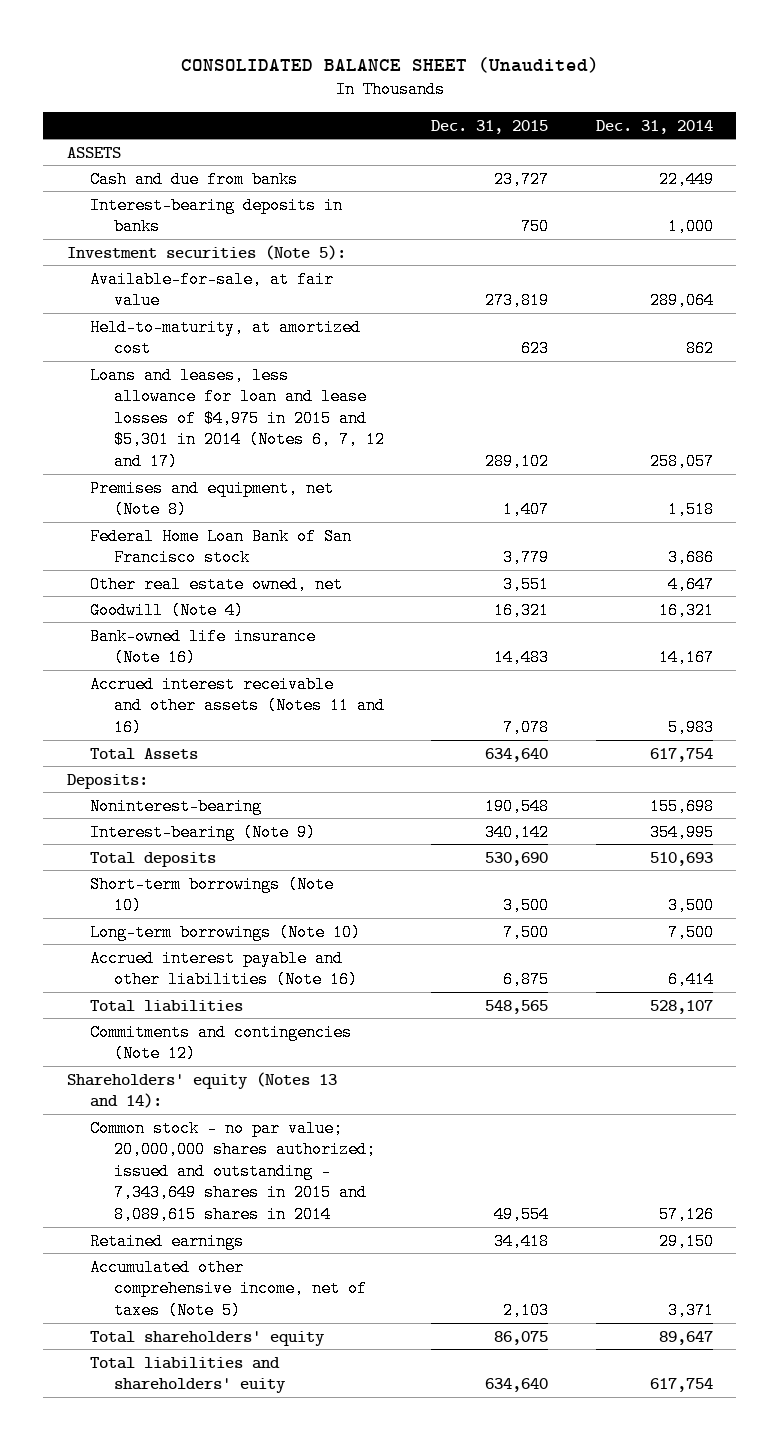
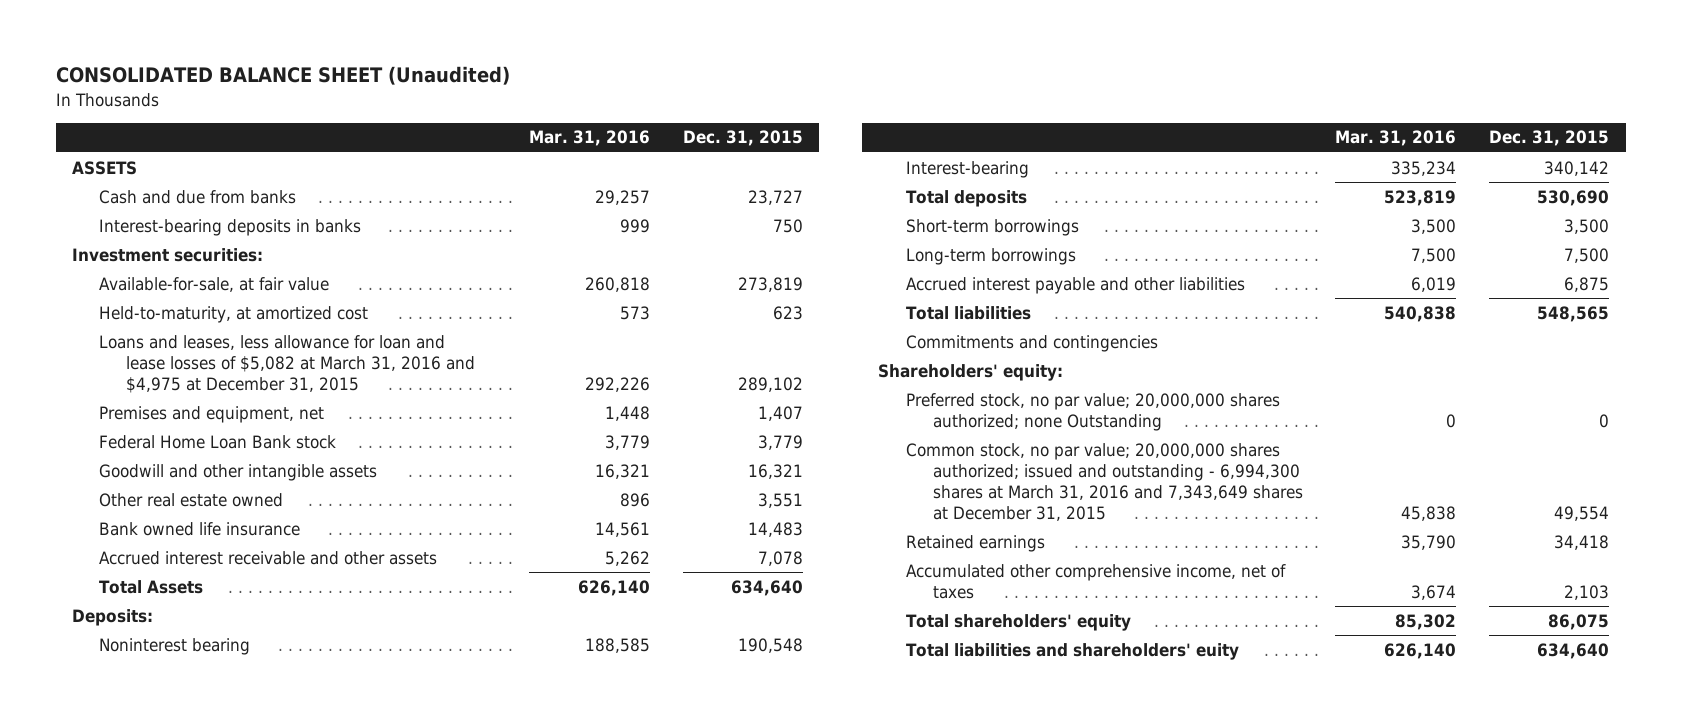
- | Dec. 31, 2015 | Dec. 31, 2014
+ | Mar. 31, 2016 | Dec. 31, 2015
- Investment securities (Note 5):
+ Investment securities:
- Loans and leases, less allowance for loan and lease losses of $4,975 in 2015 and $5,301 in 2014 (Notes 6, 7, 12 and 17) | 289,102 | 258,057
- Premises and equipment, net (Note 8) | 1,407 | 1,518
- Federal Home Loan Bank of San Francisco stock | 3,779 | 3,686
- Other real estate owned, net | 3,551 | 4,647
- Goodwill (Note 4) | 16,321 | 16,321
- Bank-owned life insurance (Note 16) | 14,483 | 14,167
- Accrued interest receivable and other assets (Notes 11 and 16) | 7,078 | 5,983
+ Loans and leases, less allowance for loan and lease losses of $5,082 at March 31, 2016 and $4,975 at December 31, 2015 | 292,226 | 289,102
+ Premises and equipment, net | 1,448 | 1,407
+ Federal Home Loan Bank stock | 3,779 | 3,779
+ Goodwill and other intangible assets | 16,321 | 16,321
+ Other real estate owned | 896 | 3,551
+ Bank owned life insurance | 14,561 | 14,483
+ Accrued interest receivable and other assets | 5,262 | 7,078
- Noninterest-bearing | 190,548 | 155,698
- Interest-bearing (Note 9) | 340,142 | 354,995
+ Noninterest bearing | 188,585 | 190,548
+ Interest-bearing | 335,234 | 340,142
- Short-term borrowings (Note 10) | 3,500 | 3,500
- Long-term borrowings (Note 10) | 7,500 | 7,500
- Accrued interest payable and other liabilities (Note 16) | 6,875 | 6,414
+ Short-term borrowings | 3,500 | 3,500
+ Long-term borrowings | 7,500 | 7,500
+ Accrued interest payable and other liabilities | 6,019 | 6,875
- Commitments and contingencies (Note 12)
- Shareholders' equity (Notes 13 and 14):
- Common stock - no par value; 20,000,000 shares authorized; issued and outstanding - 7,343,649 shares in 2015 and 8,089,615 shares in 2014 | 49,554 | 57,126
+ Commitments and contingencies
+ Shareholders' equity:
+ Preferred stock, no par value; 20,000,000 shares authorized; none Outstanding | 0 | 0
+ Common stock, no par value; 20,000,000 shares authorized; issued and outstanding - 6,994,300 shares at March 31, 2016 and 7,343,649 shares at December 31, 2015 | 45,838 | 49,554
- Accumulated other comprehensive income, net of taxes (Note 5) | 2,103 | 3,371
+ Accumulated other comprehensive income, net of taxes | 3,674 | 2,103

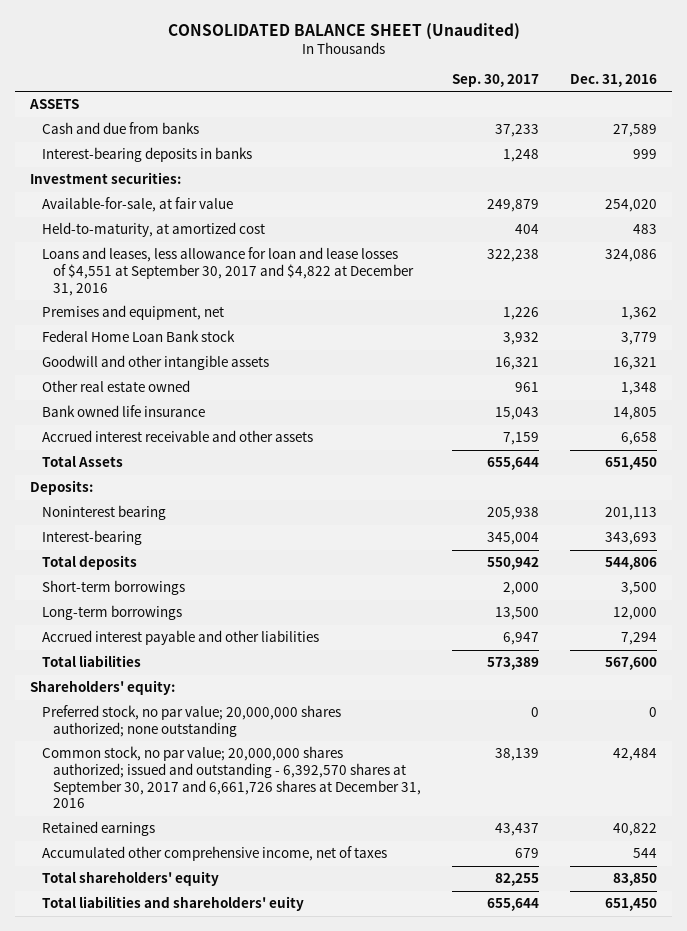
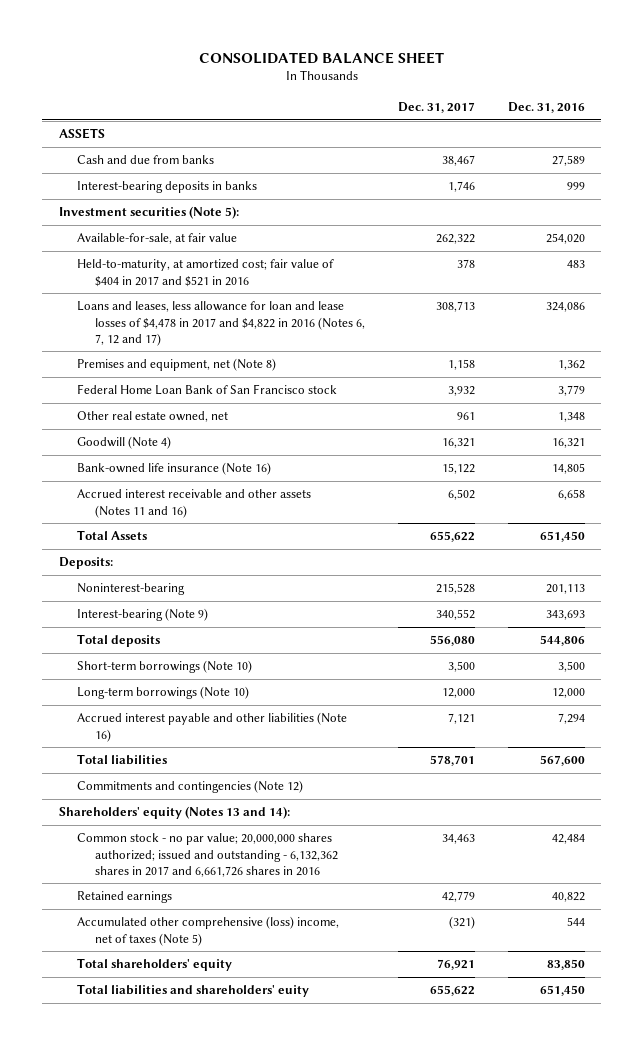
- CONSOLIDATED BALANCE SHEET (Unaudited)
+ CONSOLIDATED BALANCE SHEET
- | Sep. 30, 2017 | Dec. 31, 2016
+ | Dec. 31, 2017 | Dec. 31, 2016
- Investment securities:
+ Investment securities (Note 5):
- Held-to-maturity, at amortized cost | 404 | 483
- Loans and leases, less allowance for loan and lease losses of $4,551 at September 30, 2017 and $4,822 at December 31, 2016 | 322,238 | 324,086
- Premises and equipment, net | 1,226 | 1,362
- Federal Home Loan Bank stock | 3,932 | 3,779
- Goodwill and other intangible assets | 16,321 | 16,321
- Other real estate owned | 961 | 1,348
- Bank owned life insurance | 15,043 | 14,805
- Accrued interest receivable and other assets | 7,159 | 6,658
+ Held-to-maturity, at amortized cost; fair value of $404 in 2017 and $521 in 2016 | 378 | 483
+ Loans and leases, less allowance for loan and lease losses of $4,478 in 2017 and $4,822 in 2016 (Notes 6, 7, 12 and 17) | 308,713 | 324,086
+ Premises and equipment, net (Note 8) | 1,158 | 1,362
+ Federal Home Loan Bank of San Francisco stock | 3,932 | 3,779
+ Other real estate owned, net | 961 | 1,348
+ Goodwill (Note 4) | 16,321 | 16,321
+ Bank-owned life insurance (Note 16) | 15,122 | 14,805
+ Accrued interest receivable and other assets (Notes 11 and 16) | 6,502 | 6,658
- Noninterest bearing | 205,938 | 201,113
- Interest-bearing | 345,004 | 343,693
+ Noninterest-bearing | 215,528 | 201,113
+ Interest-bearing (Note 9) | 340,552 | 343,693
- Short-term borrowings | 2,000 | 3,500
- Long-term borrowings | 13,500 | 12,000
- Accrued interest payable and other liabilities | 6,947 | 7,294
+ Short-term borrowings (Note 10) | 3,500 | 3,500
+ Long-term borrowings (Note 10) | 12,000 | 12,000
+ Accrued interest payable and other liabilities (Note 16) | 7,121 | 7,294
- Shareholders' equity:
- Preferred stock, no par value; 20,000,000 shares authorized; none outstanding | 0 | 0
- Common stock, no par value; 20,000,000 shares authorized; issued and outstanding - 6,392,570 shares at September 30, 2017 and 6,661,726 shares at December 31, 2016 | 38,139 | 42,484
+ Commitments and contingencies (Note 12)
+ Shareholders' equity (Notes 13 and 14):
+ Common stock - no par value; 20,000,000 shares authorized; issued and outstanding - 6,132,362 shares in 2017 and 6,661,726 shares in 2016 | 34,463 | 42,484
- Accumulated other comprehensive income, net of taxes | 679 | 544
+ Accumulated other comprehensive (loss) income, net of taxes (Note 5) | (321) | 544

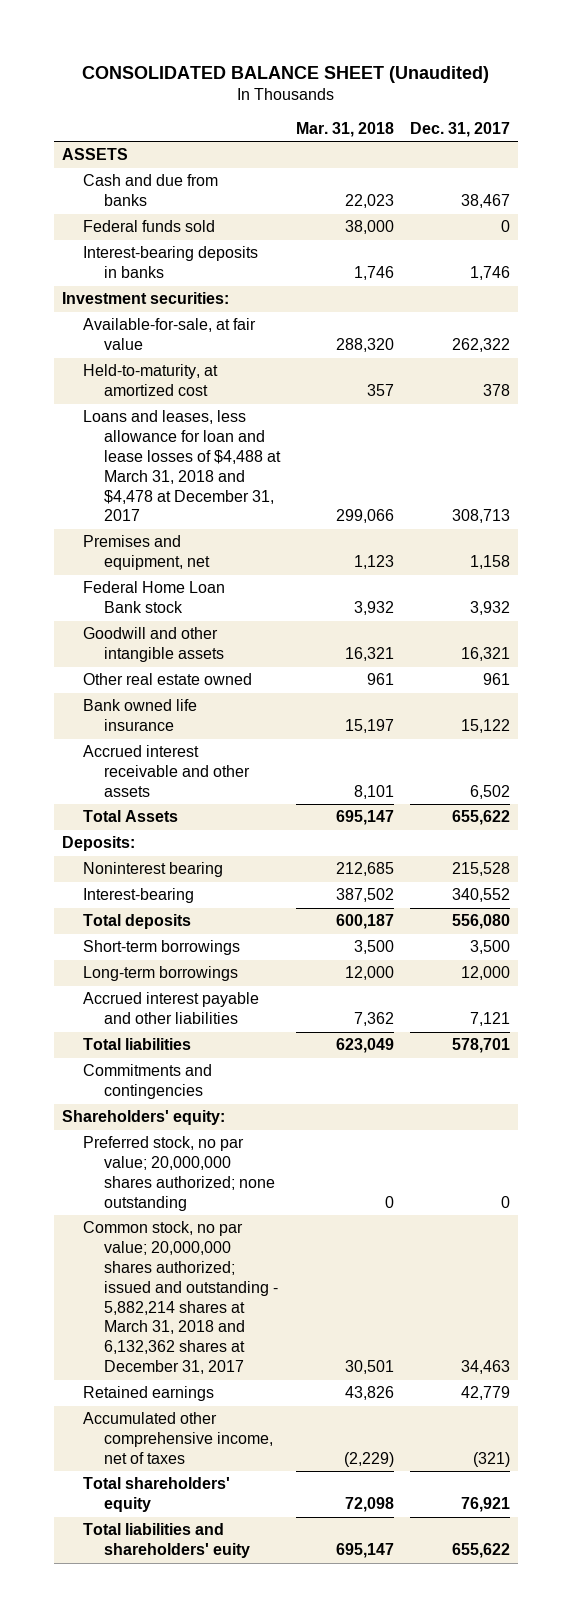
- CONSOLIDATED BALANCE SHEET
+ CONSOLIDATED BALANCE SHEET (Unaudited)
- | Dec. 31, 2017 | Dec. 31, 2016
+ | Mar. 31, 2018 | Dec. 31, 2017
+ Federal funds sold | 38,000 | 0
- Investment securities (Note 5):
+ Investment securities:
- Held-to-maturity, at amortized cost; fair value of $404 in 2017 and $521 in 2016 | 378 | 483
- Loans and leases, less allowance for loan and lease losses of $4,478 in 2017 and $4,822 in 2016 (Notes 6, 7, 12 and 17) | 308,713 | 324,086
- Premises and equipment, net (Note 8) | 1,158 | 1,362
- Federal Home Loan Bank of San Francisco stock | 3,932 | 3,779
- Other real estate owned, net | 961 | 1,348
- Goodwill (Note 4) | 16,321 | 16,321
- Bank-owned life insurance (Note 16) | 15,122 | 14,805
- Accrued interest receivable and other assets (Notes 11 and 16) | 6,502 | 6,658
+ Held-to-maturity, at amortized cost | 357 | 378
+ Loans and leases, less allowance for loan and lease losses of $4,488 at March 31, 2018 and $4,478 at December 31, 2017 | 299,066 | 308,713
+ Premises and equipment, net | 1,123 | 1,158
+ Federal Home Loan Bank stock | 3,932 | 3,932
+ Goodwill and other intangible assets | 16,321 | 16,321
+ Other real estate owned | 961 | 961
+ Bank owned life insurance | 15,197 | 15,122
+ Accrued interest receivable and other assets | 8,101 | 6,502
- Noninterest-bearing | 215,528 | 201,113
- Interest-bearing (Note 9) | 340,552 | 343,693
+ Noninterest bearing | 212,685 | 215,528
+ Interest-bearing | 387,502 | 340,552
- Short-term borrowings (Note 10) | 3,500 | 3,500
- Long-term borrowings (Note 10) | 12,000 | 12,000
- Accrued interest payable and other liabilities (Note 16) | 7,121 | 7,294
+ Short-term borrowings | 3,500 | 3,500
+ Long-term borrowings | 12,000 | 12,000
+ Accrued interest payable and other liabilities | 7,362 | 7,121
- Commitments and contingencies (Note 12)
- Shareholders' equity (Notes 13 and 14):
- Common stock - no par value; 20,000,000 shares authorized; issued and outstanding - 6,132,362 shares in 2017 and 6,661,726 shares in 2016 | 34,463 | 42,484
+ Commitments and contingencies
+ Shareholders' equity:
+ Preferred stock, no par value; 20,000,000 shares authorized; none outstanding | 0 | 0
+ Common stock, no par value; 20,000,000 shares authorized; issued and outstanding - 5,882,214 shares at March 31, 2018 and 6,132,362 shares at December 31, 2017 | 30,501 | 34,463
- Accumulated other comprehensive (loss) income, net of taxes (Note 5) | (321) | 544
+ Accumulated other comprehensive income, net of taxes | (2,229) | (321)

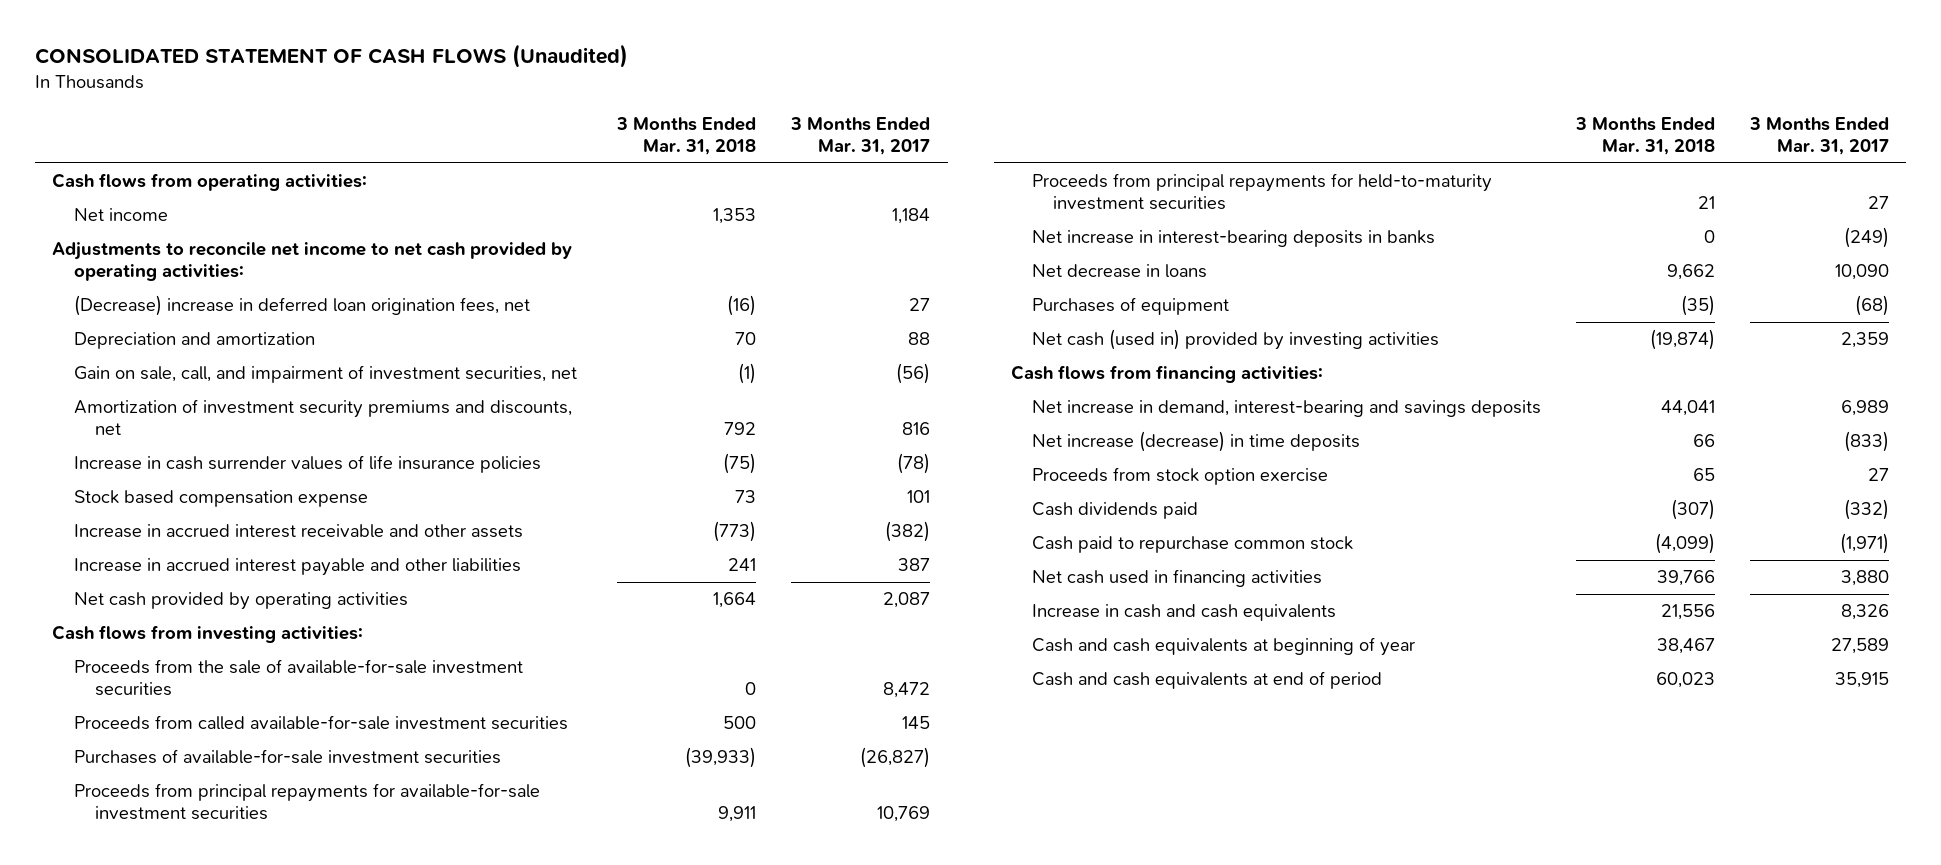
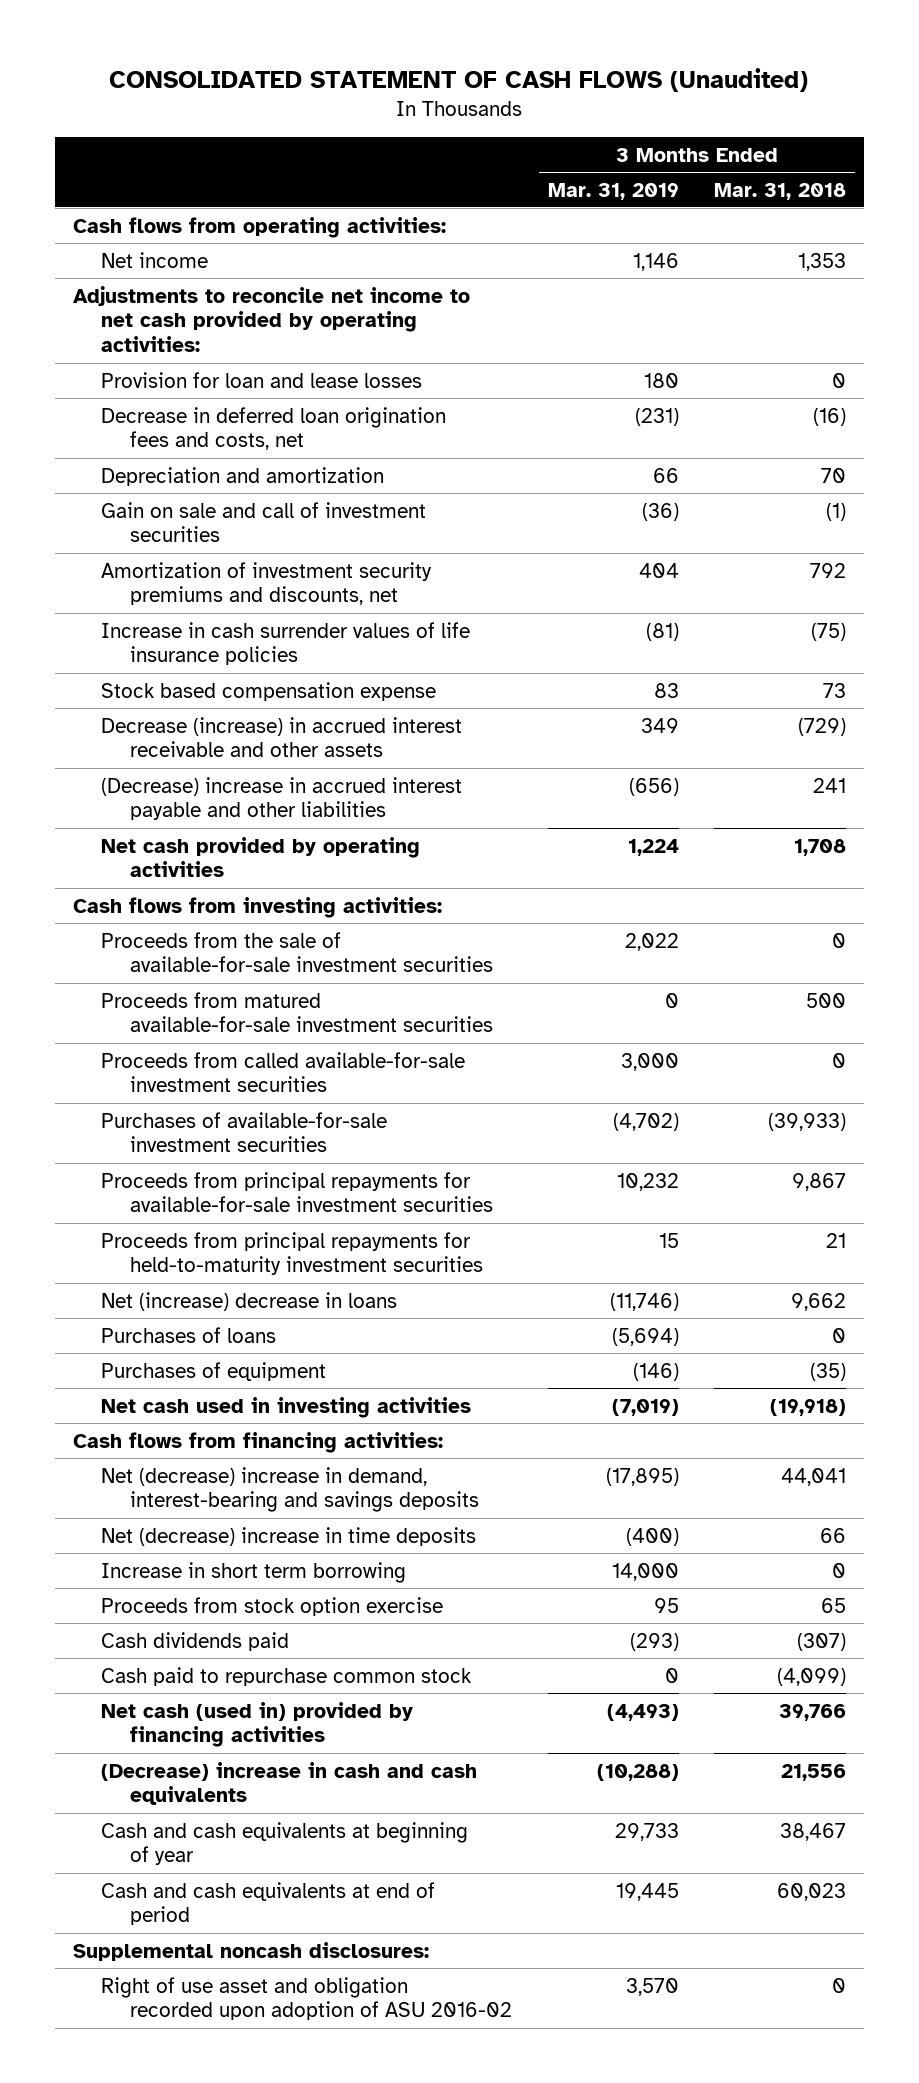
- | 3 Months Ended Mar. 31, 2018 | 3 Months Ended Mar. 31, 2017
+ | 3 Months Ended Mar. 31, 2019 | 3 Months Ended Mar. 31, 2018
- (Decrease) increase in deferred loan origination fees, net | (16) | 27
+ Provision for loan and lease losses | 180 | 0
+ Decrease in deferred loan origination fees and costs, net | (231) | (16)
- Gain on sale, call, and impairment of investment securities, net | (1) | (56)
+ Gain on sale and call of investment securities | (36) | (1)
- Increase in accrued interest receivable and other assets | (773) | (382)
- Increase in accrued interest payable and other liabilities | 241 | 387
- Net cash provided by operating activities | 1,664 | 2,087
+ Decrease (increase) in accrued interest receivable and other assets | 349 | (729)
+ (Decrease) increase in accrued interest payable and other liabilities | (656) | 241
+ Net cash provided by operating activities | 1,224 | 1,708
- Proceeds from called available-for-sale investment securities | 500 | 145
+ Proceeds from matured available-for-sale investment securities | 0 | 500
+ Proceeds from called available-for-sale investment securities | 3,000 | 0
- Proceeds from principal repayments for available-for-sale investment securities | 9,911 | 10,769
+ Proceeds from principal repayments for available-for-sale investment securities | 10,232 | 9,867
- Net increase in interest-bearing deposits in banks | 0 | (249)
- Net decrease in loans | 9,662 | 10,090
+ Net (increase) decrease in loans | (11,746) | 9,662
+ Purchases of loans | (5,694) | 0
- Net cash (used in) provided by investing activities | (19,874) | 2,359
+ Net cash used in investing activities | (7,019) | (19,918)
- Net increase in demand, interest-bearing and savings deposits | 44,041 | 6,989
- Net increase (decrease) in time deposits | 66 | (833)
+ Net (decrease) increase in demand, interest-bearing and savings deposits | (17,895) | 44,041
+ Net (decrease) increase in time deposits | (400) | 66
+ Increase in short term borrowing | 14,000 | 0
- Net cash used in financing activities | 39,766 | 3,880
- Increase in cash and cash equivalents | 21,556 | 8,326
+ Net cash (used in) provided by financing activities | (4,493) | 39,766
+ (Decrease) increase in cash and cash equivalents | (10,288) | 21,556
+ Supplemental noncash disclosures:
+ Right of use asset and obligation recorded upon adoption of ASU 2016-02 | 3,570 | 0

